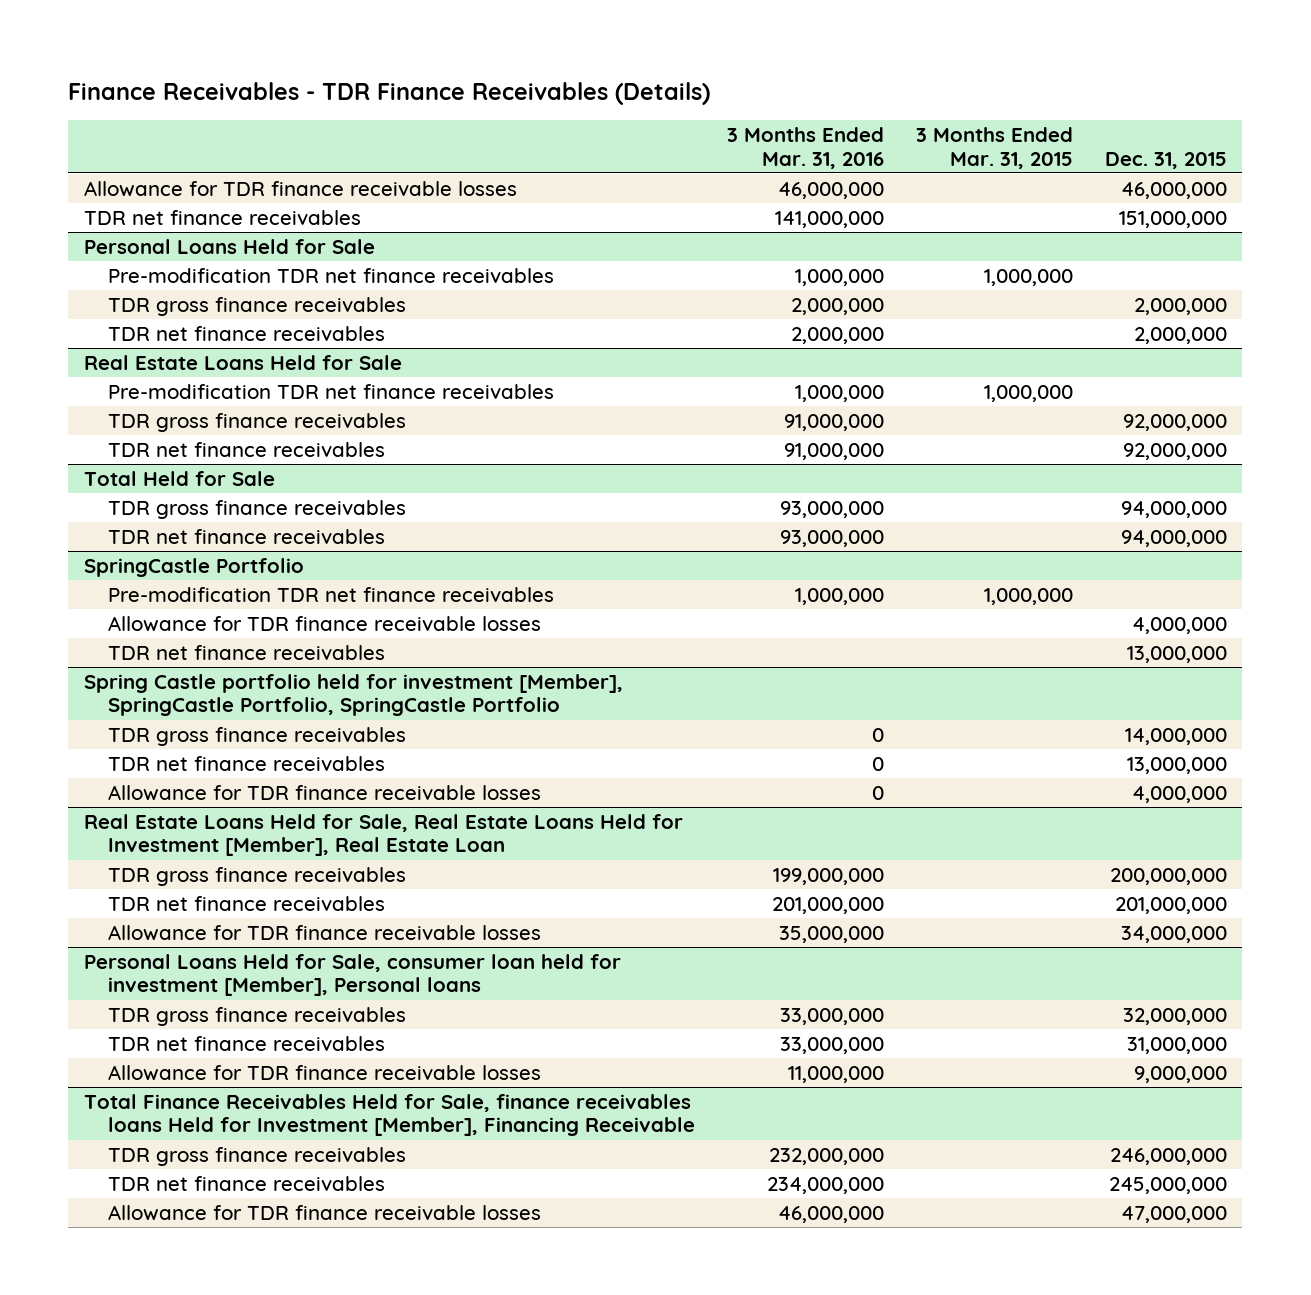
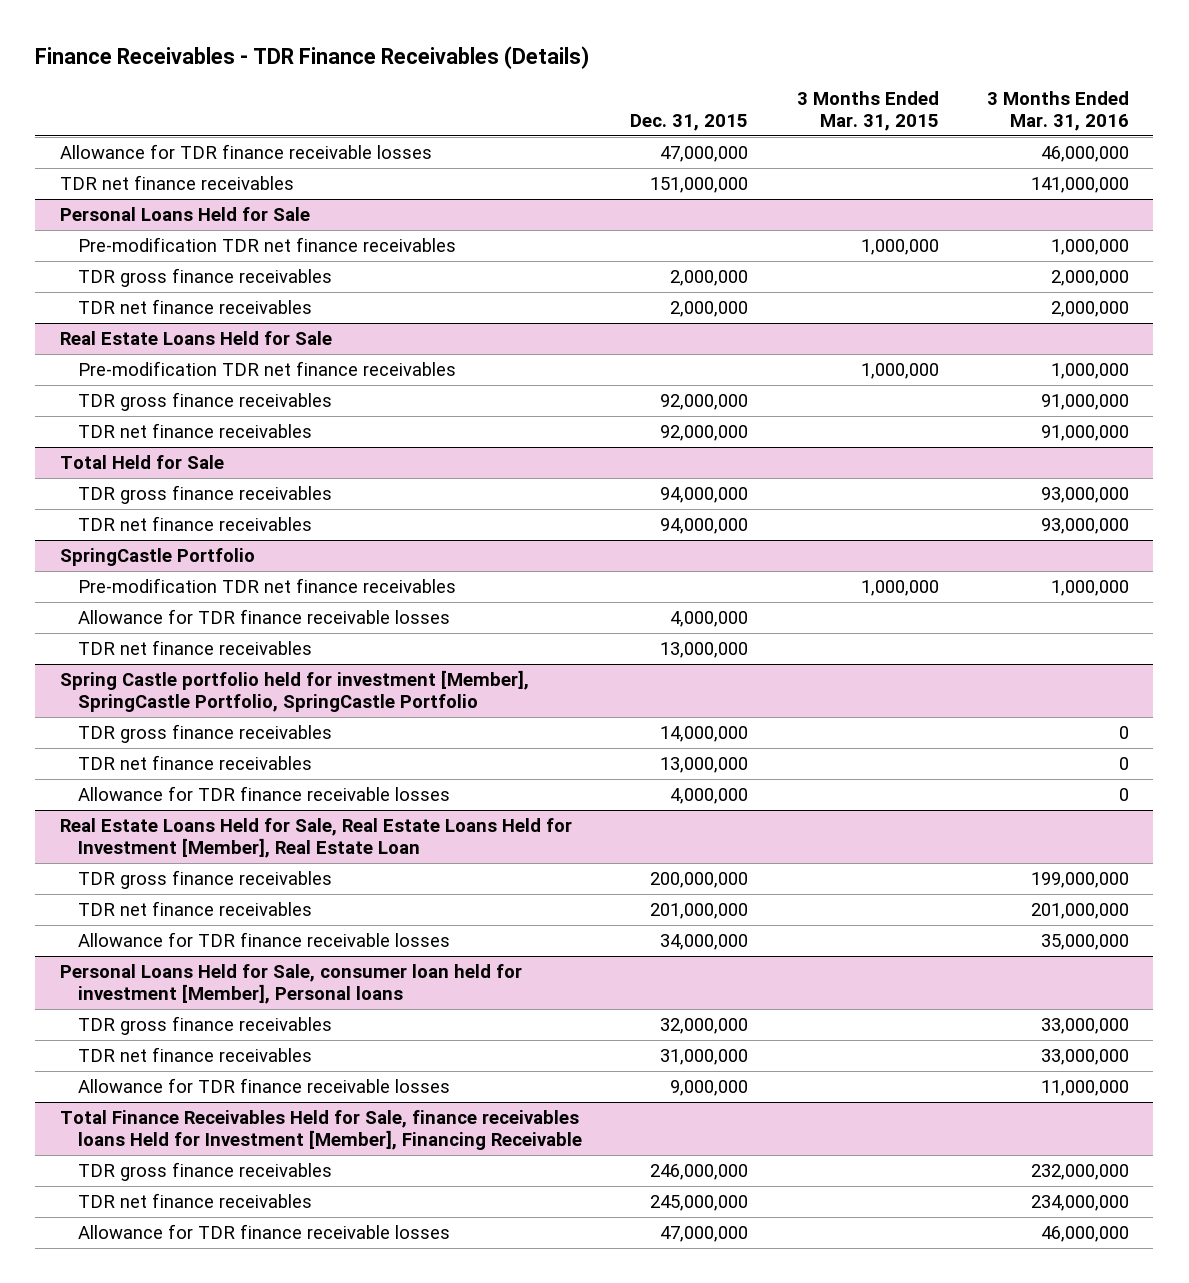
- | 3 Months Ended Mar. 31, 2016 | 3 Months Ended Mar. 31, 2015 | Dec. 31, 2015
+ | Dec. 31, 2015 | 3 Months Ended Mar. 31, 2015 | 3 Months Ended Mar. 31, 2016
- Allowance for TDR finance receivable losses | 46,000,000 | | 46,000,000
+ Allowance for TDR finance receivable losses | 47,000,000 | | 46,000,000

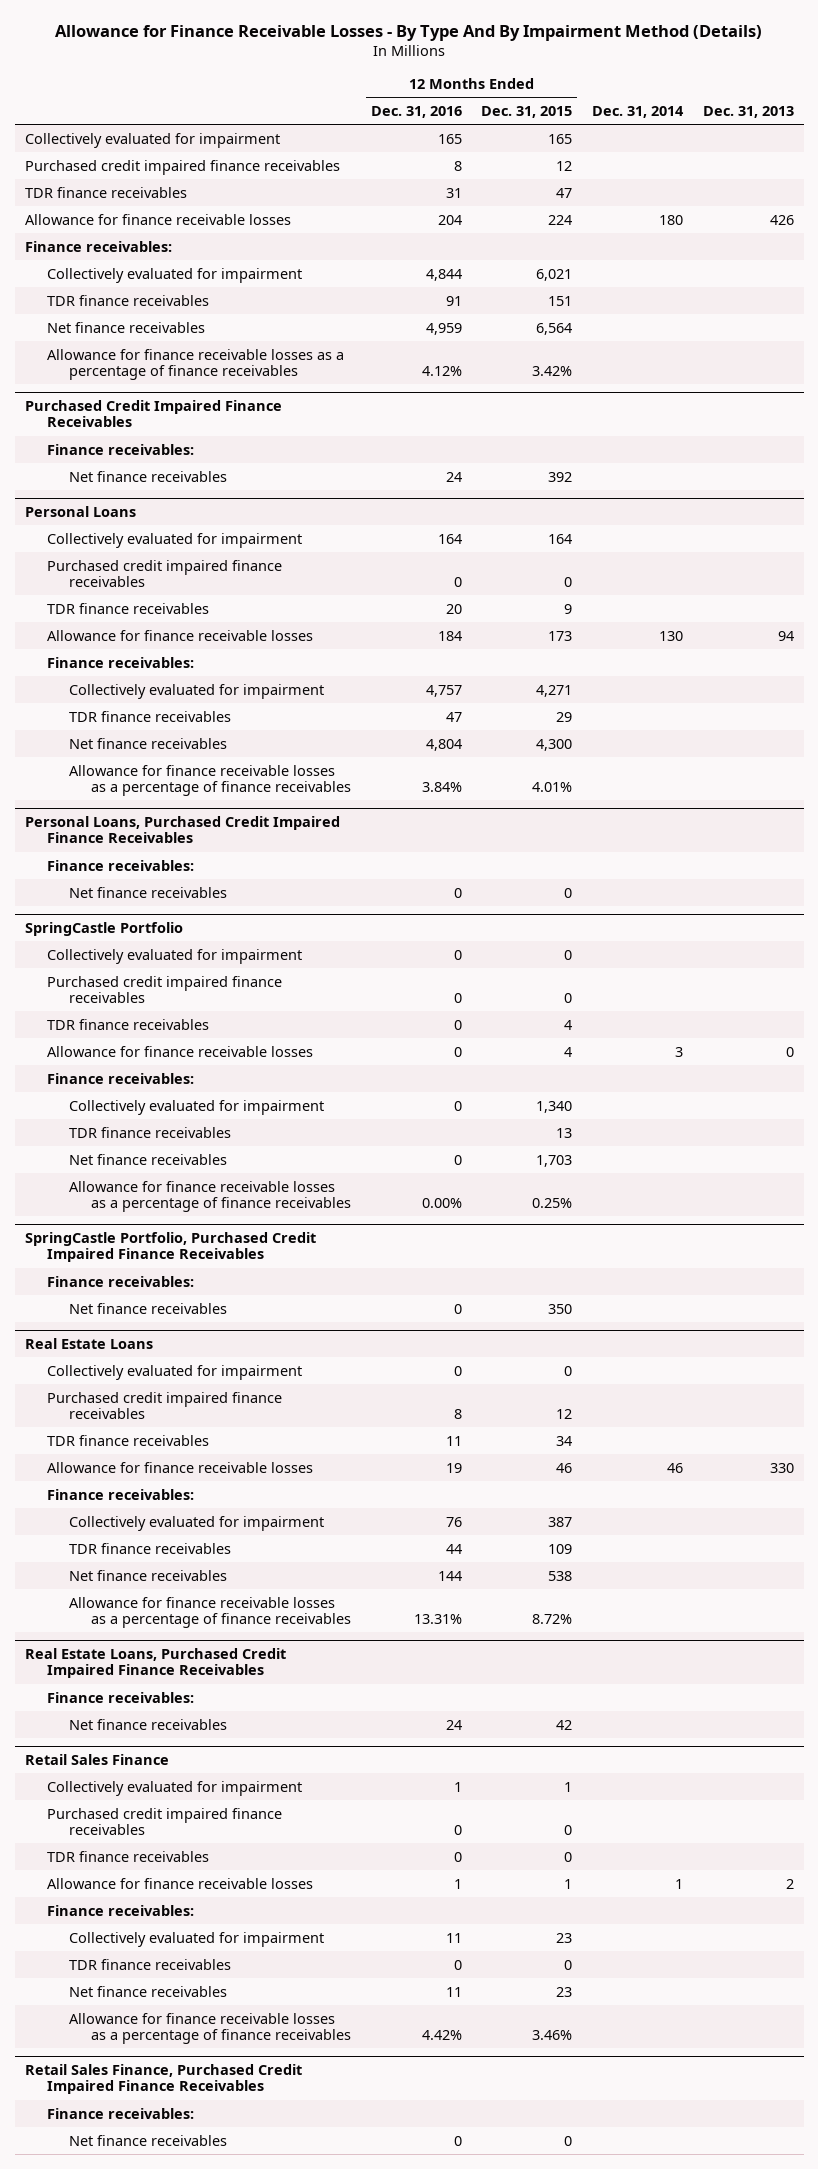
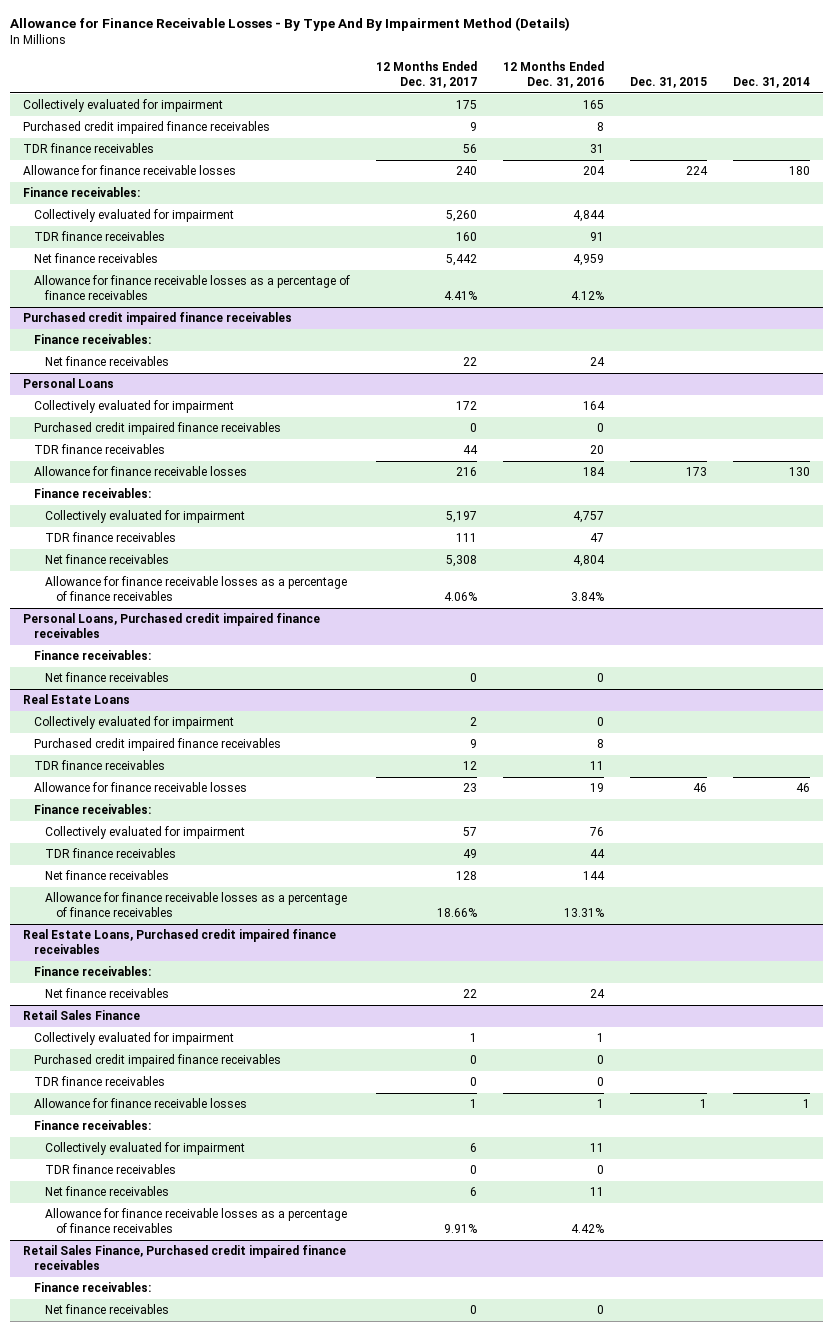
- | 12 Months Ended Dec. 31, 2016 | 12 Months Ended Dec. 31, 2015 | Dec. 31, 2014 | Dec. 31, 2013
+ | 12 Months Ended Dec. 31, 2017 | 12 Months Ended Dec. 31, 2016 | Dec. 31, 2015 | Dec. 31, 2014
- Purchased Credit Impaired Finance Receivables
+ Purchased credit impaired finance receivables
- Personal Loans, Purchased Credit Impaired Finance Receivables
- Finance receivables:
- Net finance receivables | 0 | 0 | |
- SpringCastle Portfolio
- Collectively evaluated for impairment | 0 | 0 | |
- Purchased credit impaired finance receivables | 0 | 0 | |
- TDR finance receivables | 0 | 4 | |
- Allowance for finance receivable losses | 0 | 4 | 3 | 0
- Finance receivables:
- Collectively evaluated for impairment | 0 | 1,340 | |
- TDR finance receivables | | 13 | |
- Net finance receivables | 0 | 1,703 | |
- Allowance for finance receivable losses as a percentage of finance receivables | 0.00% | 0.25% | |
- SpringCastle Portfolio, Purchased Credit Impaired Finance Receivables
+ Personal Loans, Purchased credit impaired finance receivables
- Real Estate Loans, Purchased Credit Impaired Finance Receivables
+ Real Estate Loans, Purchased credit impaired finance receivables
- Retail Sales Finance, Purchased Credit Impaired Finance Receivables
+ Retail Sales Finance, Purchased credit impaired finance receivables

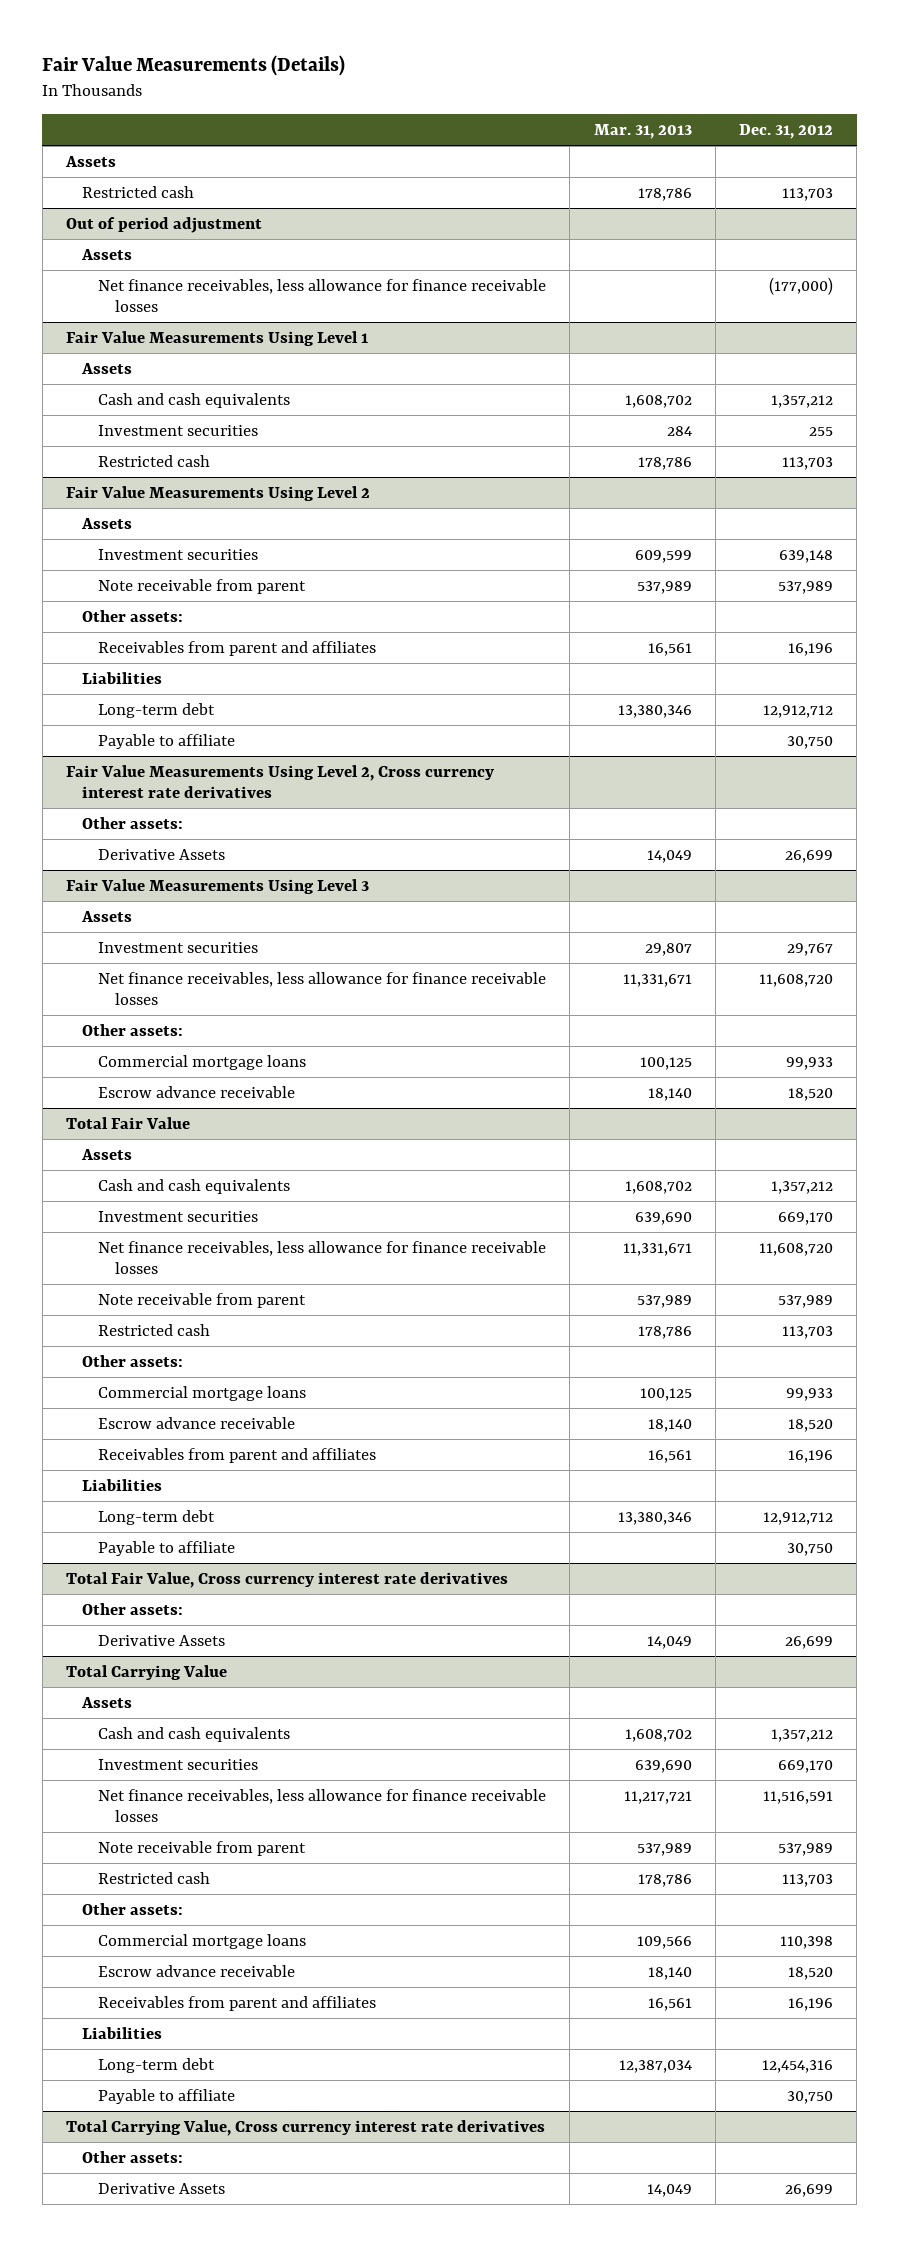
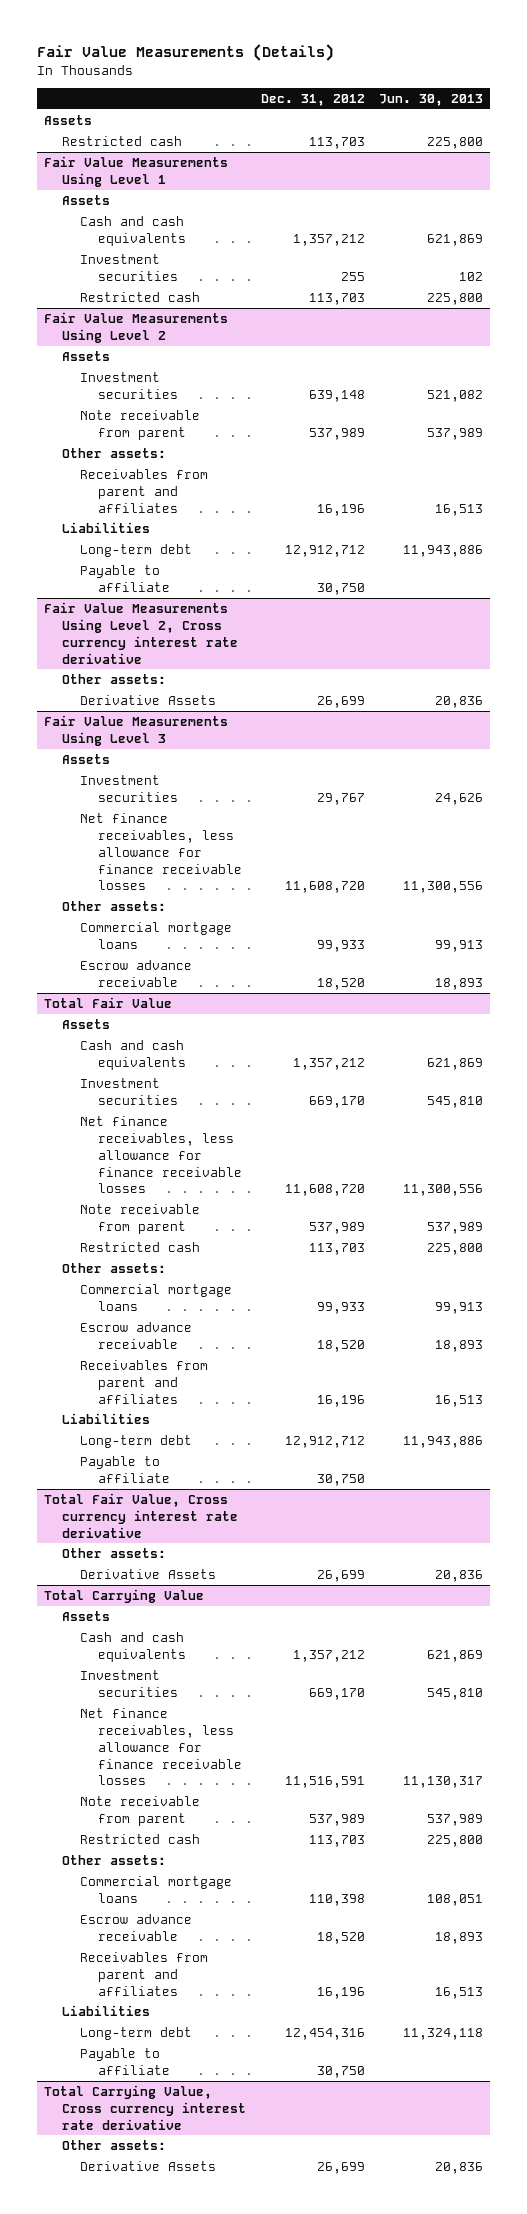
- | Mar. 31, 2013 | Dec. 31, 2012
+ | Dec. 31, 2012 | Jun. 30, 2013
- Out of period adjustment
- Assets
- Net finance receivables, less allowance for finance receivable losses | | (177,000)
- Fair Value Measurements Using Level 2, Cross currency interest rate derivatives
+ Fair Value Measurements Using Level 2, Cross currency interest rate derivative
- Total Fair Value, Cross currency interest rate derivatives
+ Total Fair Value, Cross currency interest rate derivative
- Total Carrying Value, Cross currency interest rate derivatives
+ Total Carrying Value, Cross currency interest rate derivative

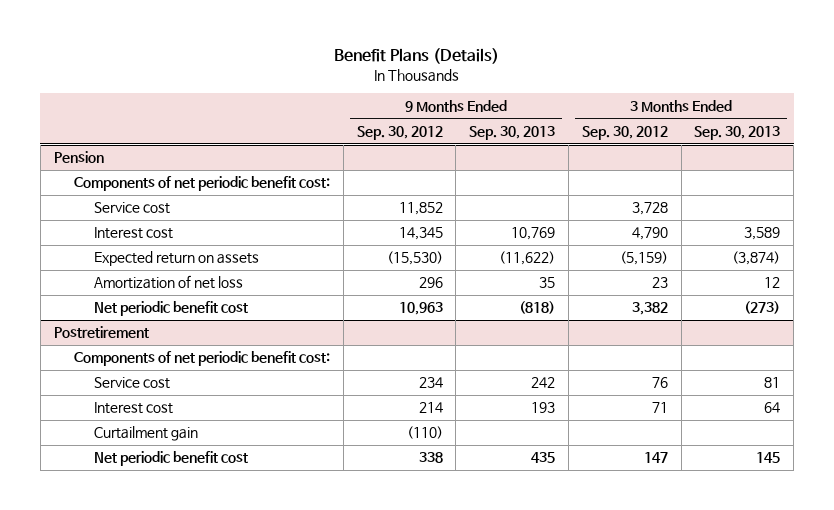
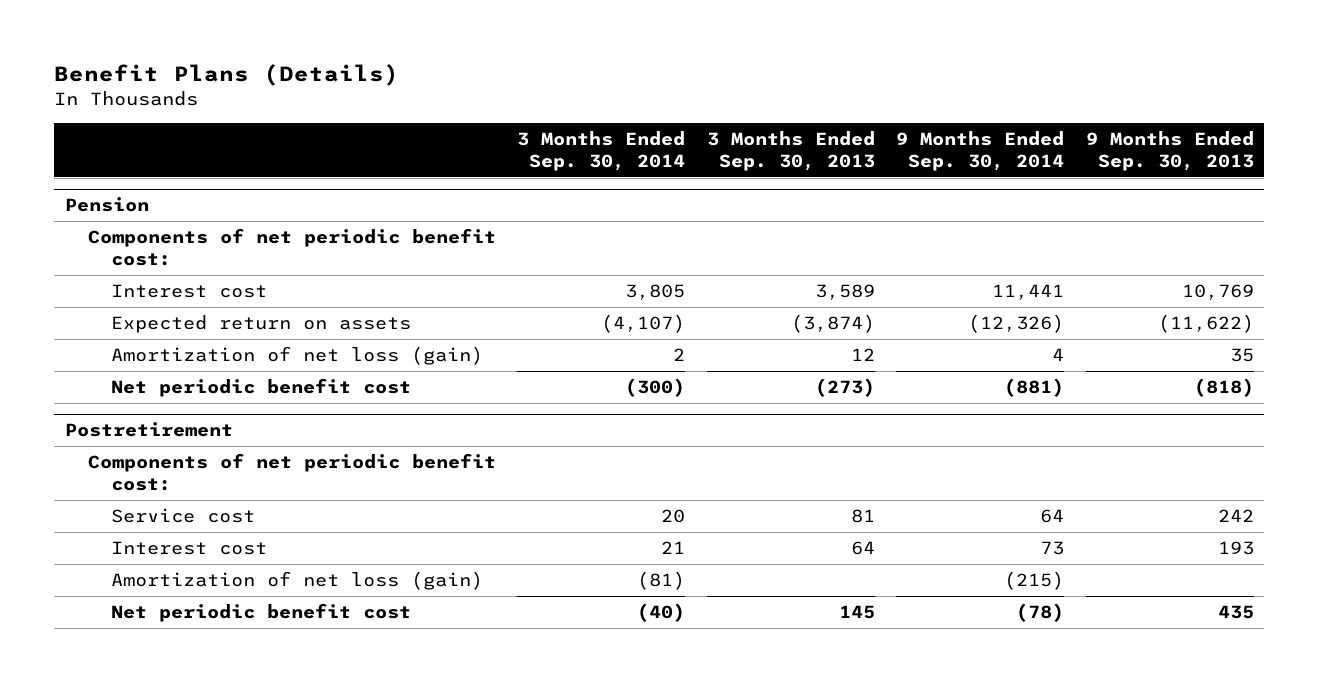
- | 9 Months Ended Sep. 30, 2012 | 9 Months Ended Sep. 30, 2013 | 3 Months Ended Sep. 30, 2012 | 3 Months Ended Sep. 30, 2013
+ | 3 Months Ended Sep. 30, 2014 | 3 Months Ended Sep. 30, 2013 | 9 Months Ended Sep. 30, 2014 | 9 Months Ended Sep. 30, 2013
@ Pension
- Service cost | 11,852 | | 3,728 |
- Amortization of net loss | 296 | 35 | 23 | 12
+ Amortization of net loss (gain) | 2 | 12 | 4 | 35
@ Postretirement
- Curtailment gain | (110) | | |
+ Amortization of net loss (gain) | (81) | | (215) |

